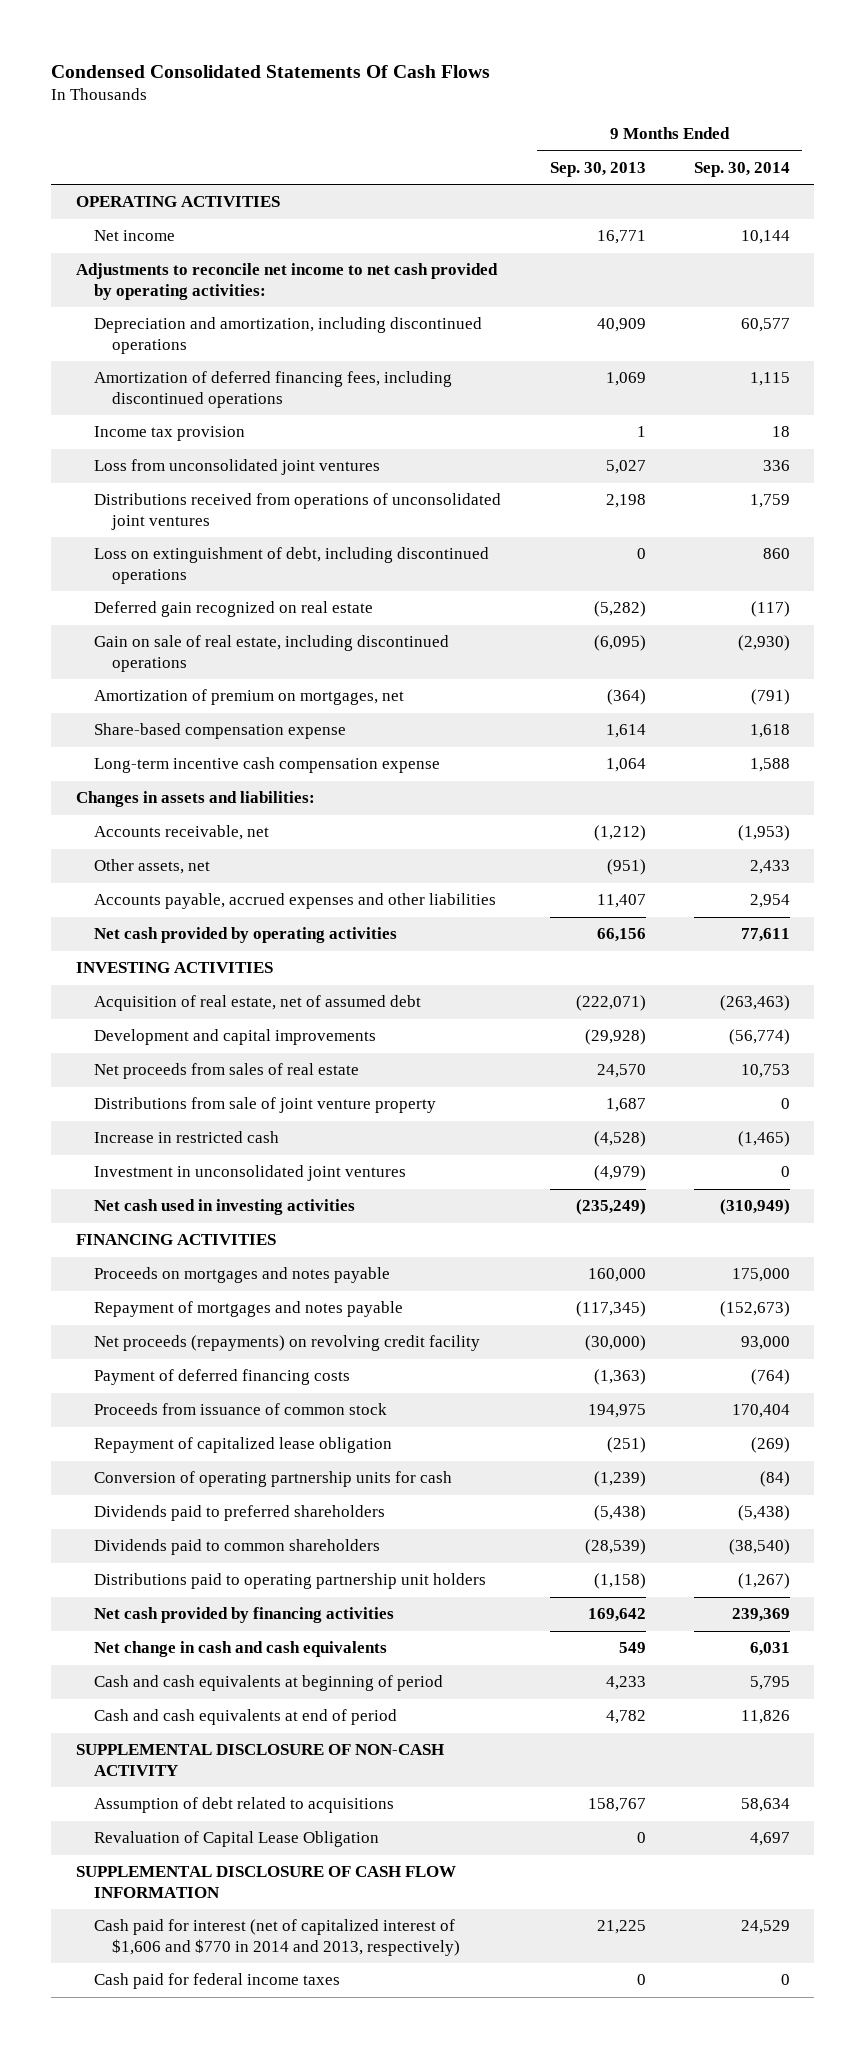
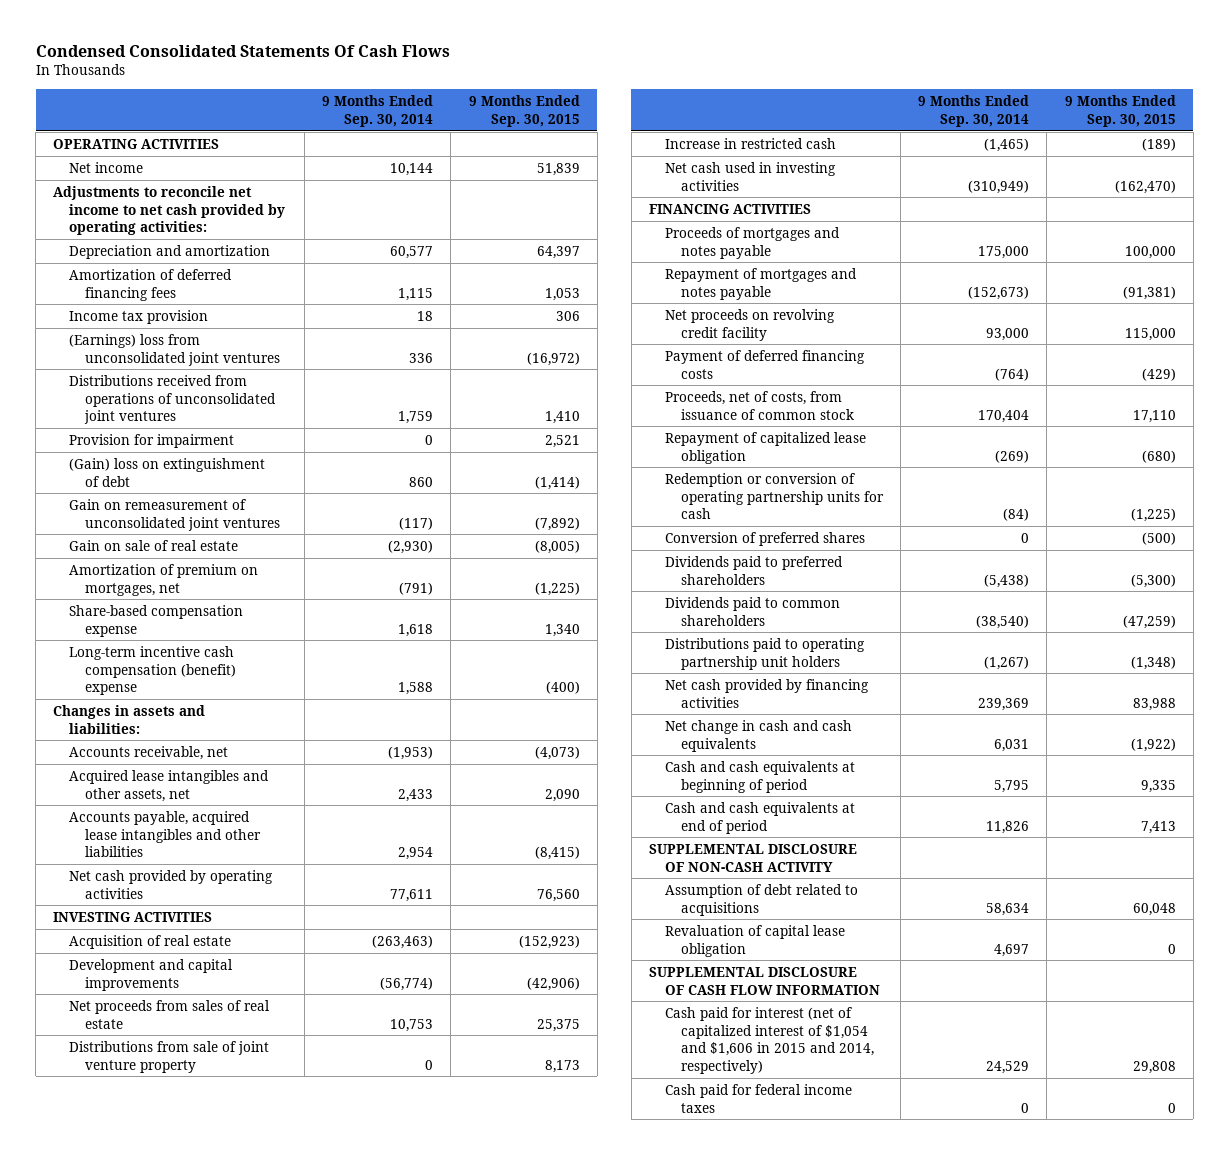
- | 9 Months Ended Sep. 30, 2013 | 9 Months Ended Sep. 30, 2014
+ | 9 Months Ended Sep. 30, 2014 | 9 Months Ended Sep. 30, 2015
- Depreciation and amortization, including discontinued operations | 40,909 | 60,577
- Amortization of deferred financing fees, including discontinued operations | 1,069 | 1,115
+ Depreciation and amortization | 60,577 | 64,397
+ Amortization of deferred financing fees | 1,115 | 1,053
- Loss from unconsolidated joint ventures | 5,027 | 336
+ (Earnings) loss from unconsolidated joint ventures | 336 | (16,972)
- Loss on extinguishment of debt, including discontinued operations | 0 | 860
- Deferred gain recognized on real estate | (5,282) | (117)
- Gain on sale of real estate, including discontinued operations | (6,095) | (2,930)
+ Provision for impairment | 0 | 2,521
+ (Gain) loss on extinguishment of debt | 860 | (1,414)
+ Gain on remeasurement of unconsolidated joint ventures | (117) | (7,892)
+ Gain on sale of real estate | (2,930) | (8,005)
- Long-term incentive cash compensation expense | 1,064 | 1,588
+ Long-term incentive cash compensation (benefit) expense | 1,588 | (400)
- Other assets, net | (951) | 2,433
- Accounts payable, accrued expenses and other liabilities | 11,407 | 2,954
+ Acquired lease intangibles and other assets, net | 2,433 | 2,090
+ Accounts payable, acquired lease intangibles and other liabilities | 2,954 | (8,415)
- Acquisition of real estate, net of assumed debt | (222,071) | (263,463)
+ Acquisition of real estate | (263,463) | (152,923)
- Investment in unconsolidated joint ventures | (4,979) | 0
- Proceeds on mortgages and notes payable | 160,000 | 175,000
+ Proceeds of mortgages and notes payable | 175,000 | 100,000
- Net proceeds (repayments) on revolving credit facility | (30,000) | 93,000
+ Net proceeds on revolving credit facility | 93,000 | 115,000
- Proceeds from issuance of common stock | 194,975 | 170,404
+ Proceeds, net of costs, from issuance of common stock | 170,404 | 17,110
- Conversion of operating partnership units for cash | (1,239) | (84)
+ Redemption or conversion of operating partnership units for cash | (84) | (1,225)
+ Conversion of preferred shares | 0 | (500)
- Revaluation of Capital Lease Obligation | 0 | 4,697
+ Revaluation of capital lease obligation | 4,697 | 0
- Cash paid for interest (net of capitalized interest of $1,606 and $770 in 2014 and 2013, respectively) | 21,225 | 24,529
+ Cash paid for interest (net of capitalized interest of $1,054 and $1,606 in 2015 and 2014, respectively) | 24,529 | 29,808

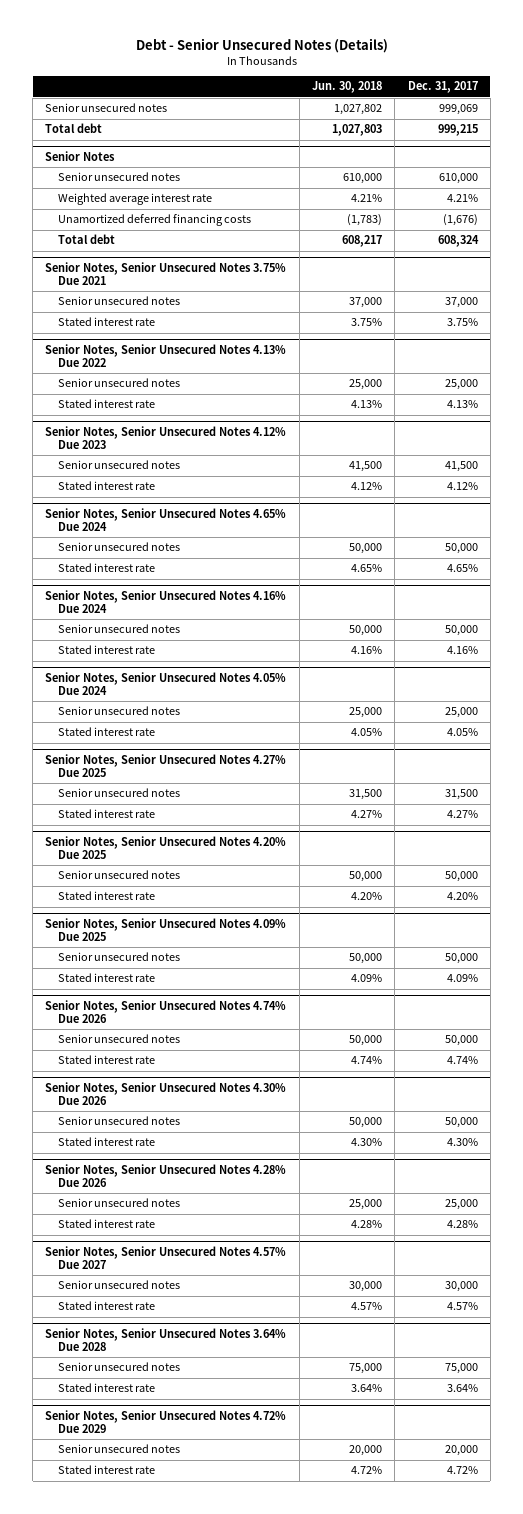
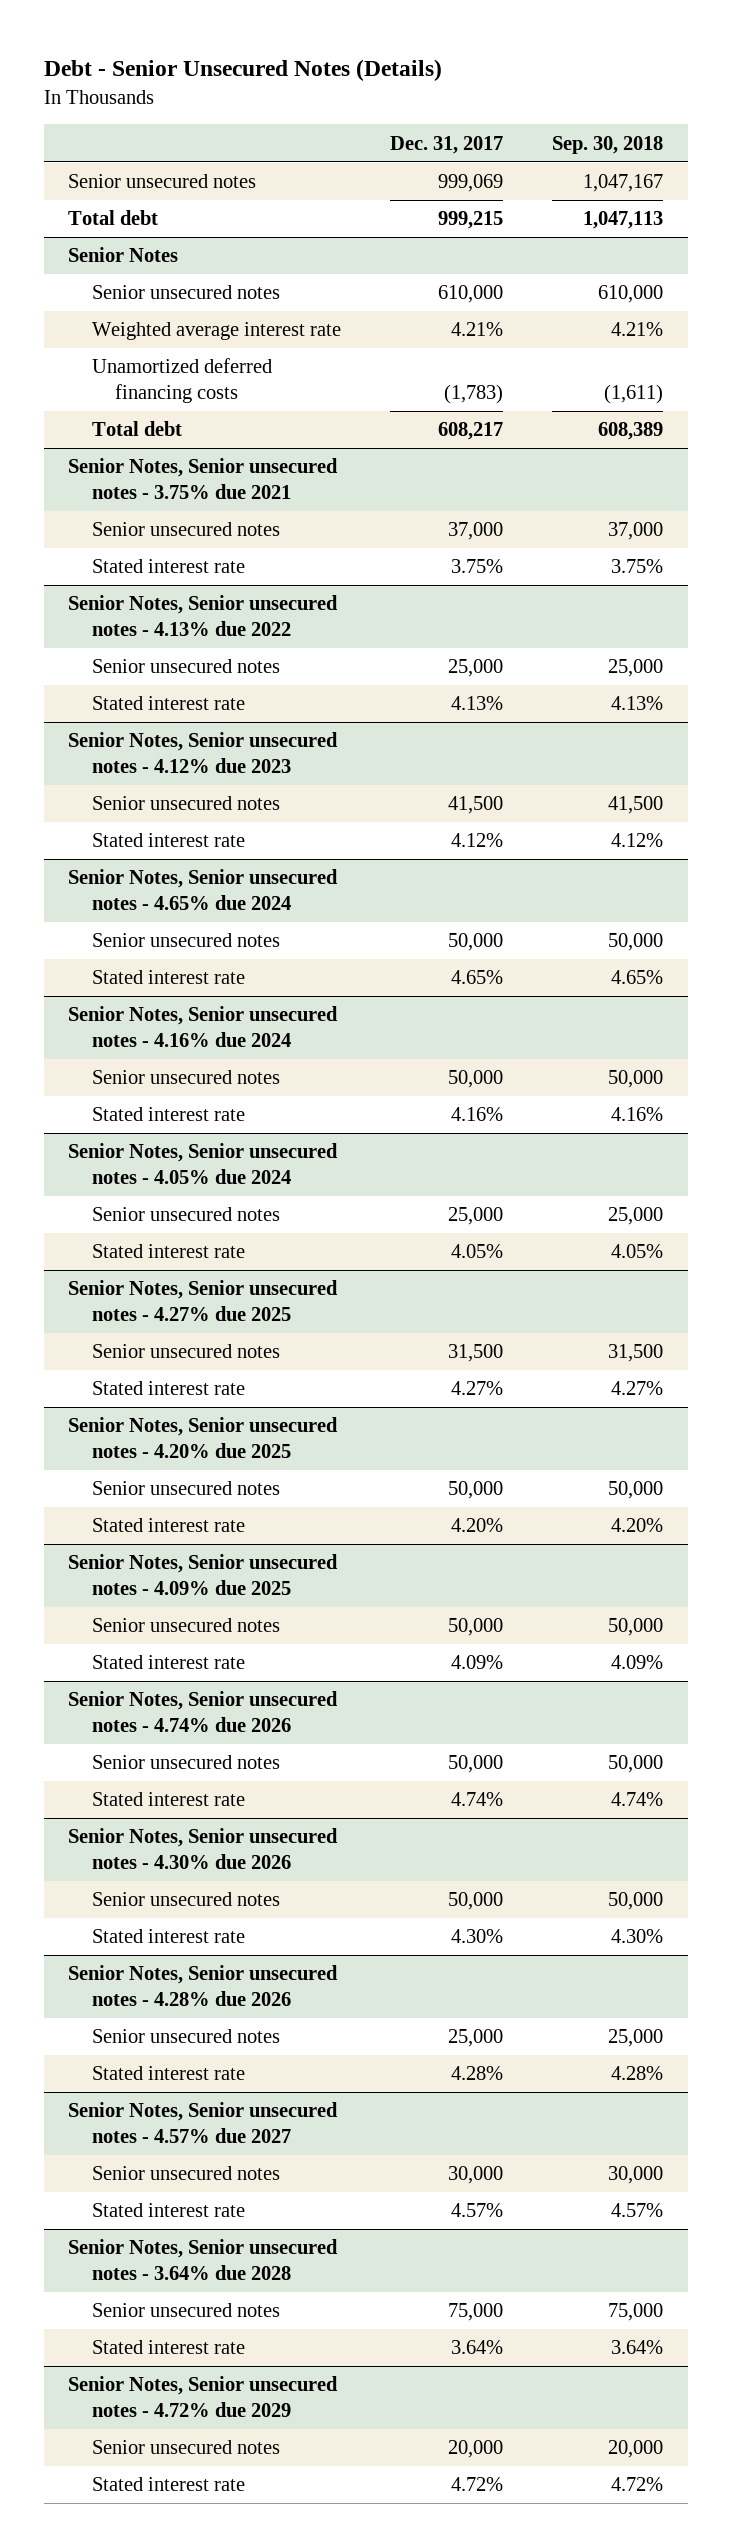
- | Jun. 30, 2018 | Dec. 31, 2017
+ | Dec. 31, 2017 | Sep. 30, 2018
@ Senior Notes
- Unamortized deferred financing costs | (1,783) | (1,676)
- Total debt | 608,217 | 608,324
- Senior Notes, Senior Unsecured Notes 3.75% Due 2021
@ Senior Notes
+ Unamortized deferred financing costs | (1,783) | (1,611)
+ Total debt | 608,217 | 608,389
+ Senior Notes, Senior unsecured notes - 3.75% due 2021
- Senior Notes, Senior Unsecured Notes 4.13% Due 2022
+ Senior Notes, Senior unsecured notes - 4.13% due 2022
- Senior Notes, Senior Unsecured Notes 4.12% Due 2023
+ Senior Notes, Senior unsecured notes - 4.12% due 2023
- Senior Notes, Senior Unsecured Notes 4.65% Due 2024
+ Senior Notes, Senior unsecured notes - 4.65% due 2024
- Senior Notes, Senior Unsecured Notes 4.16% Due 2024
+ Senior Notes, Senior unsecured notes - 4.16% due 2024
- Senior Notes, Senior Unsecured Notes 4.05% Due 2024
+ Senior Notes, Senior unsecured notes - 4.05% due 2024
- Senior Notes, Senior Unsecured Notes 4.27% Due 2025
+ Senior Notes, Senior unsecured notes - 4.27% due 2025
- Senior Notes, Senior Unsecured Notes 4.20% Due 2025
+ Senior Notes, Senior unsecured notes - 4.20% due 2025
- Senior Notes, Senior Unsecured Notes 4.09% Due 2025
+ Senior Notes, Senior unsecured notes - 4.09% due 2025
- Senior Notes, Senior Unsecured Notes 4.74% Due 2026
+ Senior Notes, Senior unsecured notes - 4.74% due 2026
- Senior Notes, Senior Unsecured Notes 4.30% Due 2026
+ Senior Notes, Senior unsecured notes - 4.30% due 2026
- Senior Notes, Senior Unsecured Notes 4.28% Due 2026
+ Senior Notes, Senior unsecured notes - 4.28% due 2026
- Senior Notes, Senior Unsecured Notes 4.57% Due 2027
+ Senior Notes, Senior unsecured notes - 4.57% due 2027
- Senior Notes, Senior Unsecured Notes 3.64% Due 2028
+ Senior Notes, Senior unsecured notes - 3.64% due 2028
- Senior Notes, Senior Unsecured Notes 4.72% Due 2029
+ Senior Notes, Senior unsecured notes - 4.72% due 2029

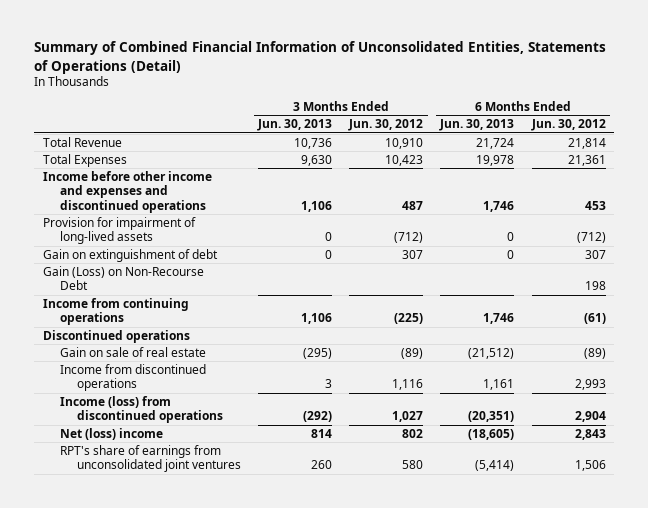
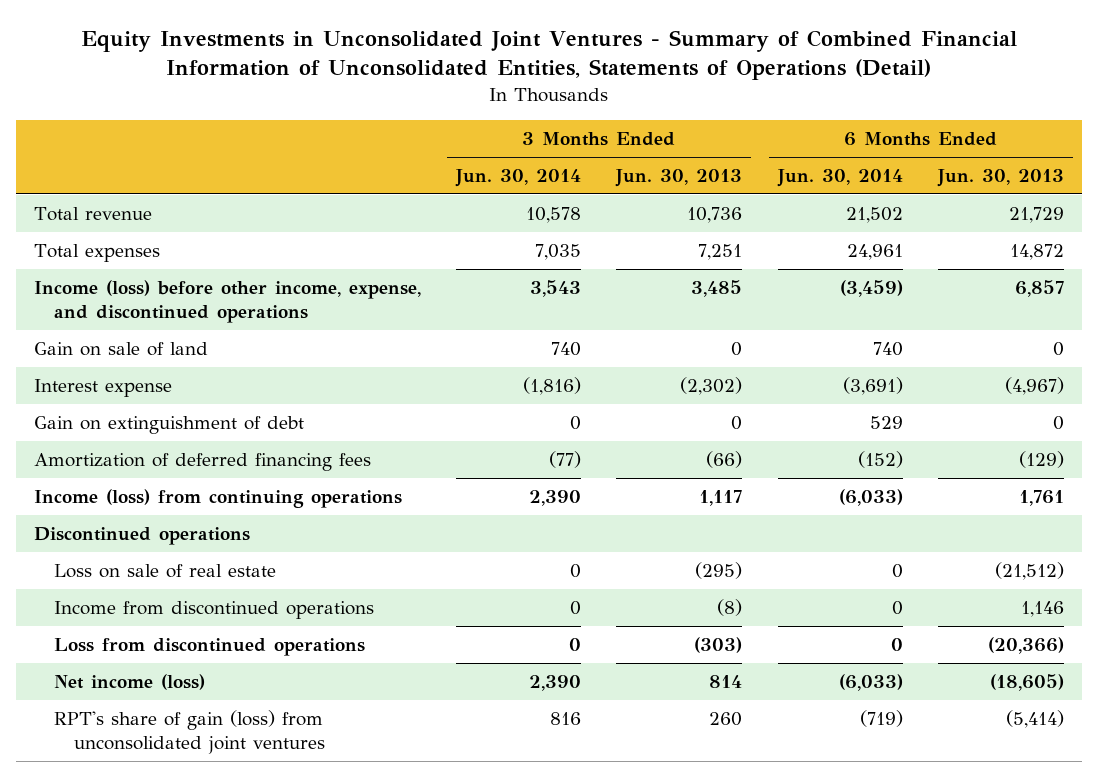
- Summary of Combined Financial Information of Unconsolidated Entities, Statements of Operations (Detail)
+ Equity Investments in Unconsolidated Joint Ventures - Summary of Combined Financial Information of Unconsolidated Entities, Statements of Operations (Detail)
- | 3 Months Ended Jun. 30, 2013 | 3 Months Ended Jun. 30, 2012 | 6 Months Ended Jun. 30, 2013 | 6 Months Ended Jun. 30, 2012
+ | 3 Months Ended Jun. 30, 2014 | 3 Months Ended Jun. 30, 2013 | 6 Months Ended Jun. 30, 2014 | 6 Months Ended Jun. 30, 2013
- Total Revenue | 10,736 | 10,910 | 21,724 | 21,814
- Total Expenses | 9,630 | 10,423 | 19,978 | 21,361
- Income before other income and expenses and discontinued operations | 1,106 | 487 | 1,746 | 453
- Provision for impairment of long-lived assets | 0 | (712) | 0 | (712)
+ Total revenue | 10,578 | 10,736 | 21,502 | 21,729
+ Total expenses | 7,035 | 7,251 | 24,961 | 14,872
+ Income (loss) before other income, expense, and discontinued operations | 3,543 | 3,485 | (3,459) | 6,857
+ Gain on sale of land | 740 | 0 | 740 | 0
+ Interest expense | (1,816) | (2,302) | (3,691) | (4,967)
- Gain (Loss) on Non-Recourse Debt | | | | 198
- Income from continuing operations | 1,106 | (225) | 1,746 | (61)
+ Amortization of deferred financing fees | (77) | (66) | (152) | (129)
+ Income (loss) from continuing operations | 2,390 | 1,117 | (6,033) | 1,761
- Gain on sale of real estate | (295) | (89) | (21,512) | (89)
- Income from discontinued operations | 3 | 1,116 | 1,161 | 2,993
- Income (loss) from discontinued operations | (292) | 1,027 | (20,351) | 2,904
- Net (loss) income | 814 | 802 | (18,605) | 2,843
- RPT's share of earnings from unconsolidated joint ventures | 260 | 580 | (5,414) | 1,506
+ Loss on sale of real estate | 0 | (295) | 0 | (21,512)
+ Income from discontinued operations | 0 | (8) | 0 | 1,146
+ Loss from discontinued operations | 0 | (303) | 0 | (20,366)
+ Net income (loss) | 2,390 | 814 | (6,033) | (18,605)
+ RPT's share of gain (loss) from unconsolidated joint ventures | 816 | 260 | (719) | (5,414)

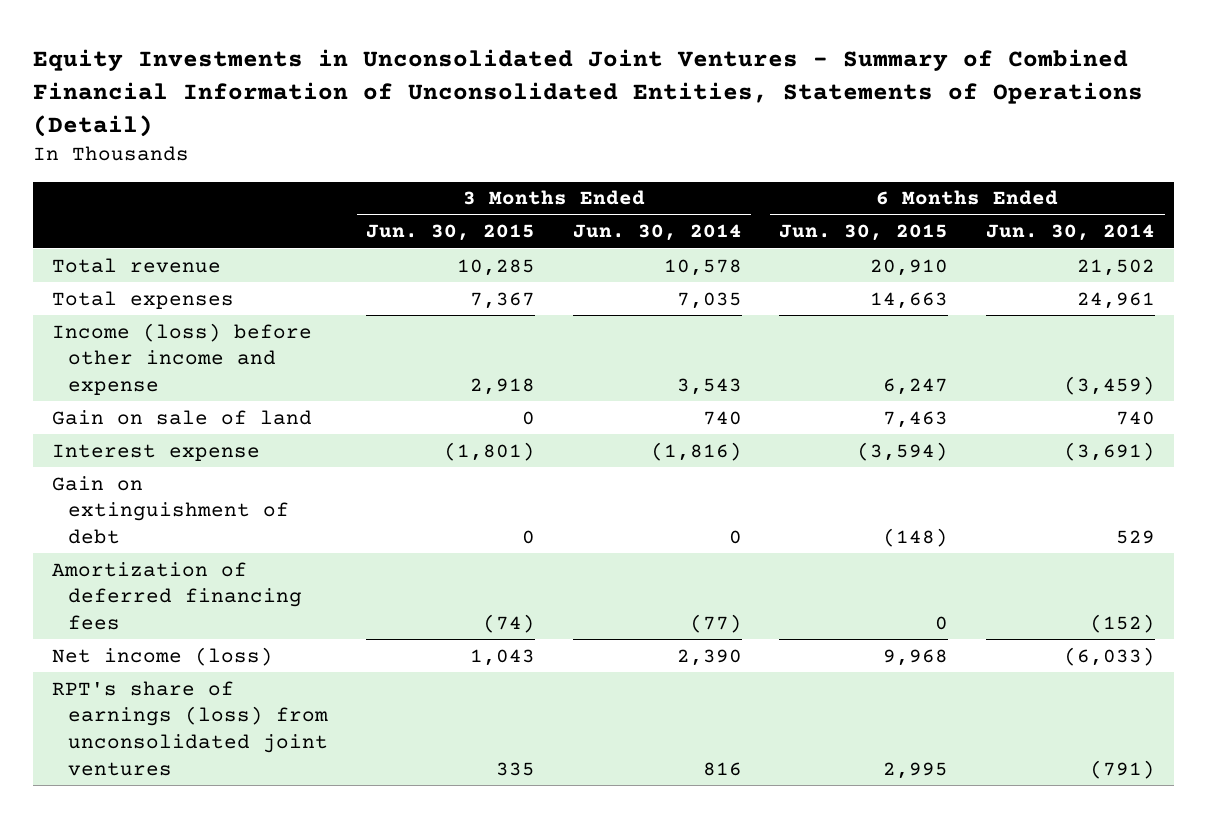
- | 3 Months Ended Jun. 30, 2014 | 3 Months Ended Jun. 30, 2013 | 6 Months Ended Jun. 30, 2014 | 6 Months Ended Jun. 30, 2013
+ | 3 Months Ended Jun. 30, 2015 | 3 Months Ended Jun. 30, 2014 | 6 Months Ended Jun. 30, 2015 | 6 Months Ended Jun. 30, 2014
- Income (loss) before other income, expense, and discontinued operations | 3,543 | 3,485 | (3,459) | 6,857
+ Income (loss) before other income and expense | 2,918 | 3,543 | 6,247 | (3,459)
- Income (loss) from continuing operations | 2,390 | 1,117 | (6,033) | 1,761
- Discontinued operations
- Loss on sale of real estate | 0 | (295) | 0 | (21,512)
- Income from discontinued operations | 0 | (8) | 0 | 1,146
- Loss from discontinued operations | 0 | (303) | 0 | (20,366)
- RPT's share of gain (loss) from unconsolidated joint ventures | 816 | 260 | (719) | (5,414)
+ RPT's share of earnings (loss) from unconsolidated joint ventures | 335 | 816 | 2,995 | (791)

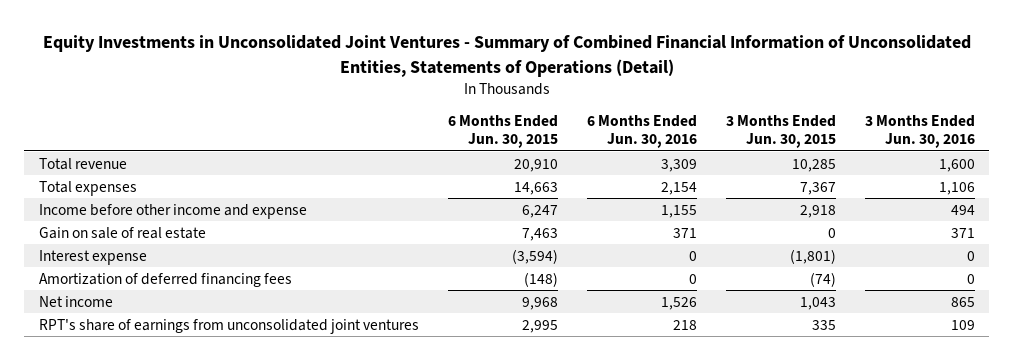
- | 3 Months Ended Jun. 30, 2015 | 3 Months Ended Jun. 30, 2014 | 6 Months Ended Jun. 30, 2015 | 6 Months Ended Jun. 30, 2014
+ | 6 Months Ended Jun. 30, 2015 | 6 Months Ended Jun. 30, 2016 | 3 Months Ended Jun. 30, 2015 | 3 Months Ended Jun. 30, 2016
- Income (loss) before other income and expense | 2,918 | 3,543 | 6,247 | (3,459)
- Gain on sale of land | 0 | 740 | 7,463 | 740
+ Income before other income and expense | 6,247 | 1,155 | 2,918 | 494
+ Gain on sale of real estate | 7,463 | 371 | 0 | 371
- Gain on extinguishment of debt | 0 | 0 | (148) | 529
- Amortization of deferred financing fees | (74) | (77) | 0 | (152)
- Net income (loss) | 1,043 | 2,390 | 9,968 | (6,033)
- RPT's share of earnings (loss) from unconsolidated joint ventures | 335 | 816 | 2,995 | (791)
+ Amortization of deferred financing fees | (148) | 0 | (74) | 0
+ Net income | 9,968 | 1,526 | 1,043 | 865
+ RPT's share of earnings from unconsolidated joint ventures | 2,995 | 218 | 335 | 109

